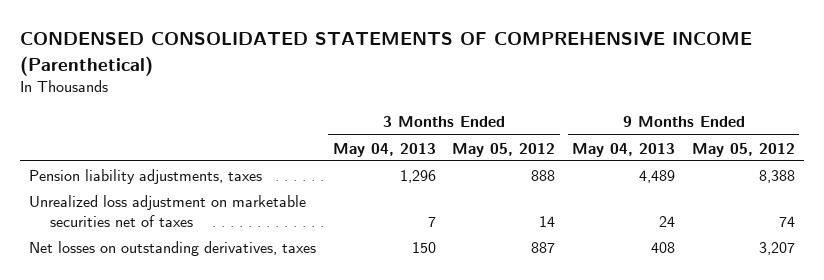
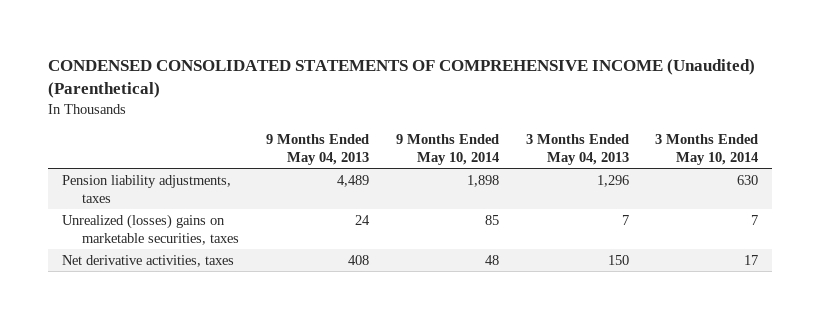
- CONDENSED CONSOLIDATED STATEMENTS OF COMPREHENSIVE INCOME (Parenthetical)
+ CONDENSED CONSOLIDATED STATEMENTS OF COMPREHENSIVE INCOME (Unaudited) (Parenthetical)
- | 3 Months Ended May 04, 2013 | 3 Months Ended May 05, 2012 | 9 Months Ended May 04, 2013 | 9 Months Ended May 05, 2012
+ | 9 Months Ended May 04, 2013 | 9 Months Ended May 10, 2014 | 3 Months Ended May 04, 2013 | 3 Months Ended May 10, 2014
- Unrealized loss adjustment on marketable securities net of taxes | 7 | 14 | 24 | 74
- Net losses on outstanding derivatives, taxes | 150 | 887 | 408 | 3,207
+ Unrealized (losses) gains on marketable securities, taxes | 24 | 85 | 7 | 7
+ Net derivative activities, taxes | 408 | 48 | 150 | 17

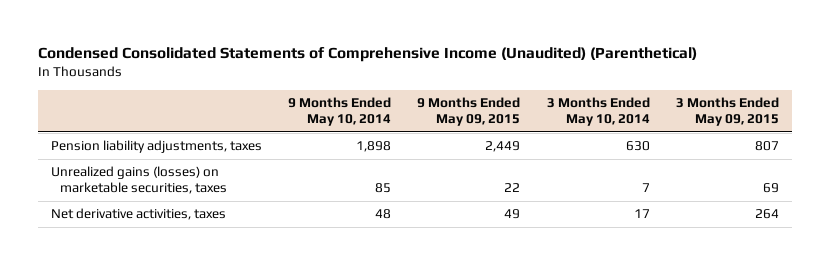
- CONDENSED CONSOLIDATED STATEMENTS OF COMPREHENSIVE INCOME (Unaudited) (Parenthetical)
+ Condensed Consolidated Statements of Comprehensive Income (Unaudited) (Parenthetical)
- | 9 Months Ended May 04, 2013 | 9 Months Ended May 10, 2014 | 3 Months Ended May 04, 2013 | 3 Months Ended May 10, 2014
+ | 9 Months Ended May 10, 2014 | 9 Months Ended May 09, 2015 | 3 Months Ended May 10, 2014 | 3 Months Ended May 09, 2015
- Unrealized (losses) gains on marketable securities, taxes | 24 | 85 | 7 | 7
+ Unrealized gains (losses) on marketable securities, taxes | 85 | 22 | 7 | 69

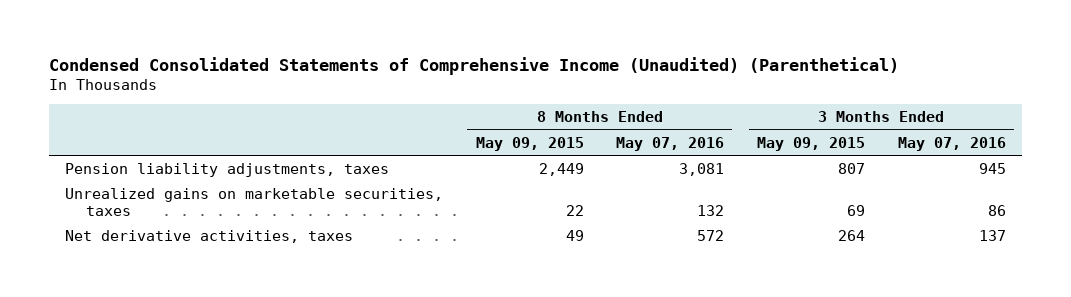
- | 9 Months Ended May 10, 2014 | 9 Months Ended May 09, 2015 | 3 Months Ended May 10, 2014 | 3 Months Ended May 09, 2015
+ | 8 Months Ended May 09, 2015 | 8 Months Ended May 07, 2016 | 3 Months Ended May 09, 2015 | 3 Months Ended May 07, 2016
- Unrealized gains (losses) on marketable securities, taxes | 85 | 22 | 7 | 69
+ Unrealized gains on marketable securities, taxes | 22 | 132 | 69 | 86

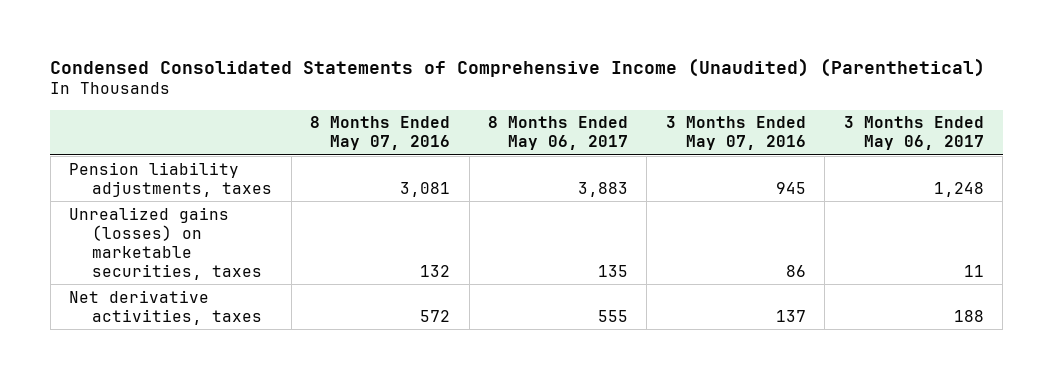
- | 8 Months Ended May 09, 2015 | 8 Months Ended May 07, 2016 | 3 Months Ended May 09, 2015 | 3 Months Ended May 07, 2016
+ | 8 Months Ended May 07, 2016 | 8 Months Ended May 06, 2017 | 3 Months Ended May 07, 2016 | 3 Months Ended May 06, 2017
- Unrealized gains on marketable securities, taxes | 22 | 132 | 69 | 86
+ Unrealized gains (losses) on marketable securities, taxes | 132 | 135 | 86 | 11

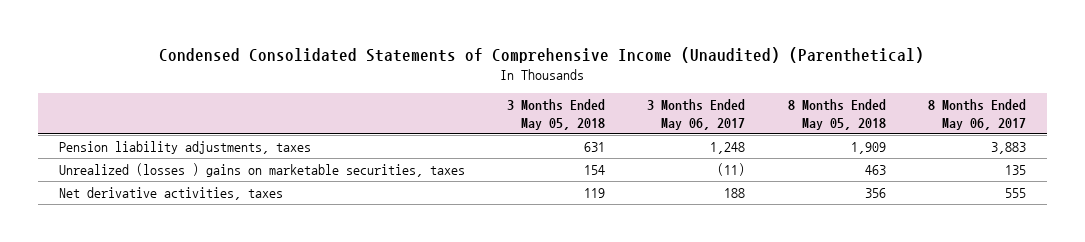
- | 8 Months Ended May 07, 2016 | 8 Months Ended May 06, 2017 | 3 Months Ended May 07, 2016 | 3 Months Ended May 06, 2017
+ | 3 Months Ended May 05, 2018 | 3 Months Ended May 06, 2017 | 8 Months Ended May 05, 2018 | 8 Months Ended May 06, 2017
- Unrealized gains (losses) on marketable securities, taxes | 132 | 135 | 86 | 11
+ Unrealized (losses ) gains on marketable securities, taxes | 154 | (11) | 463 | 135

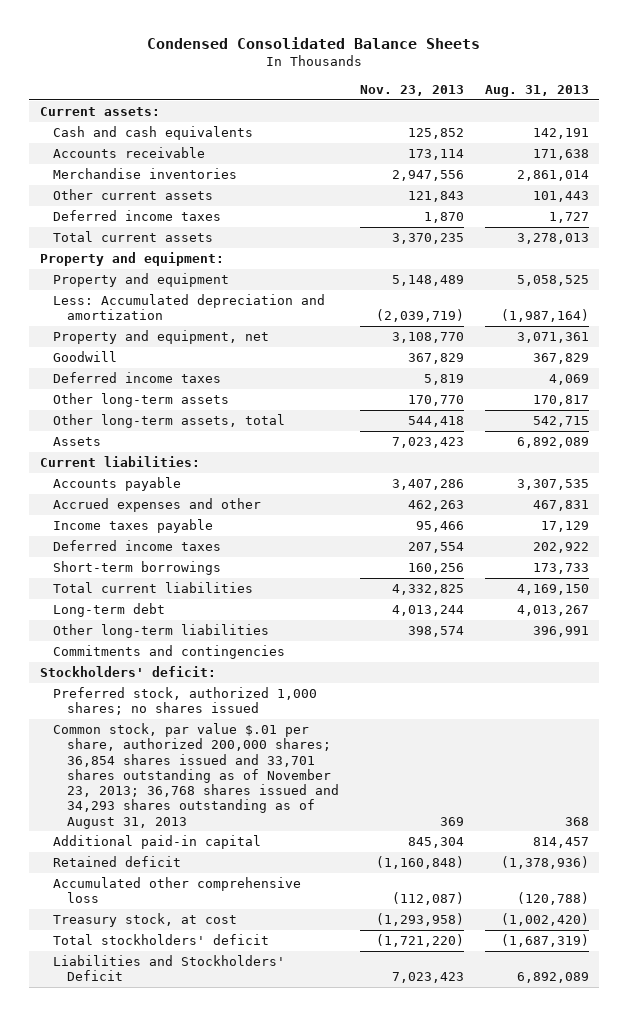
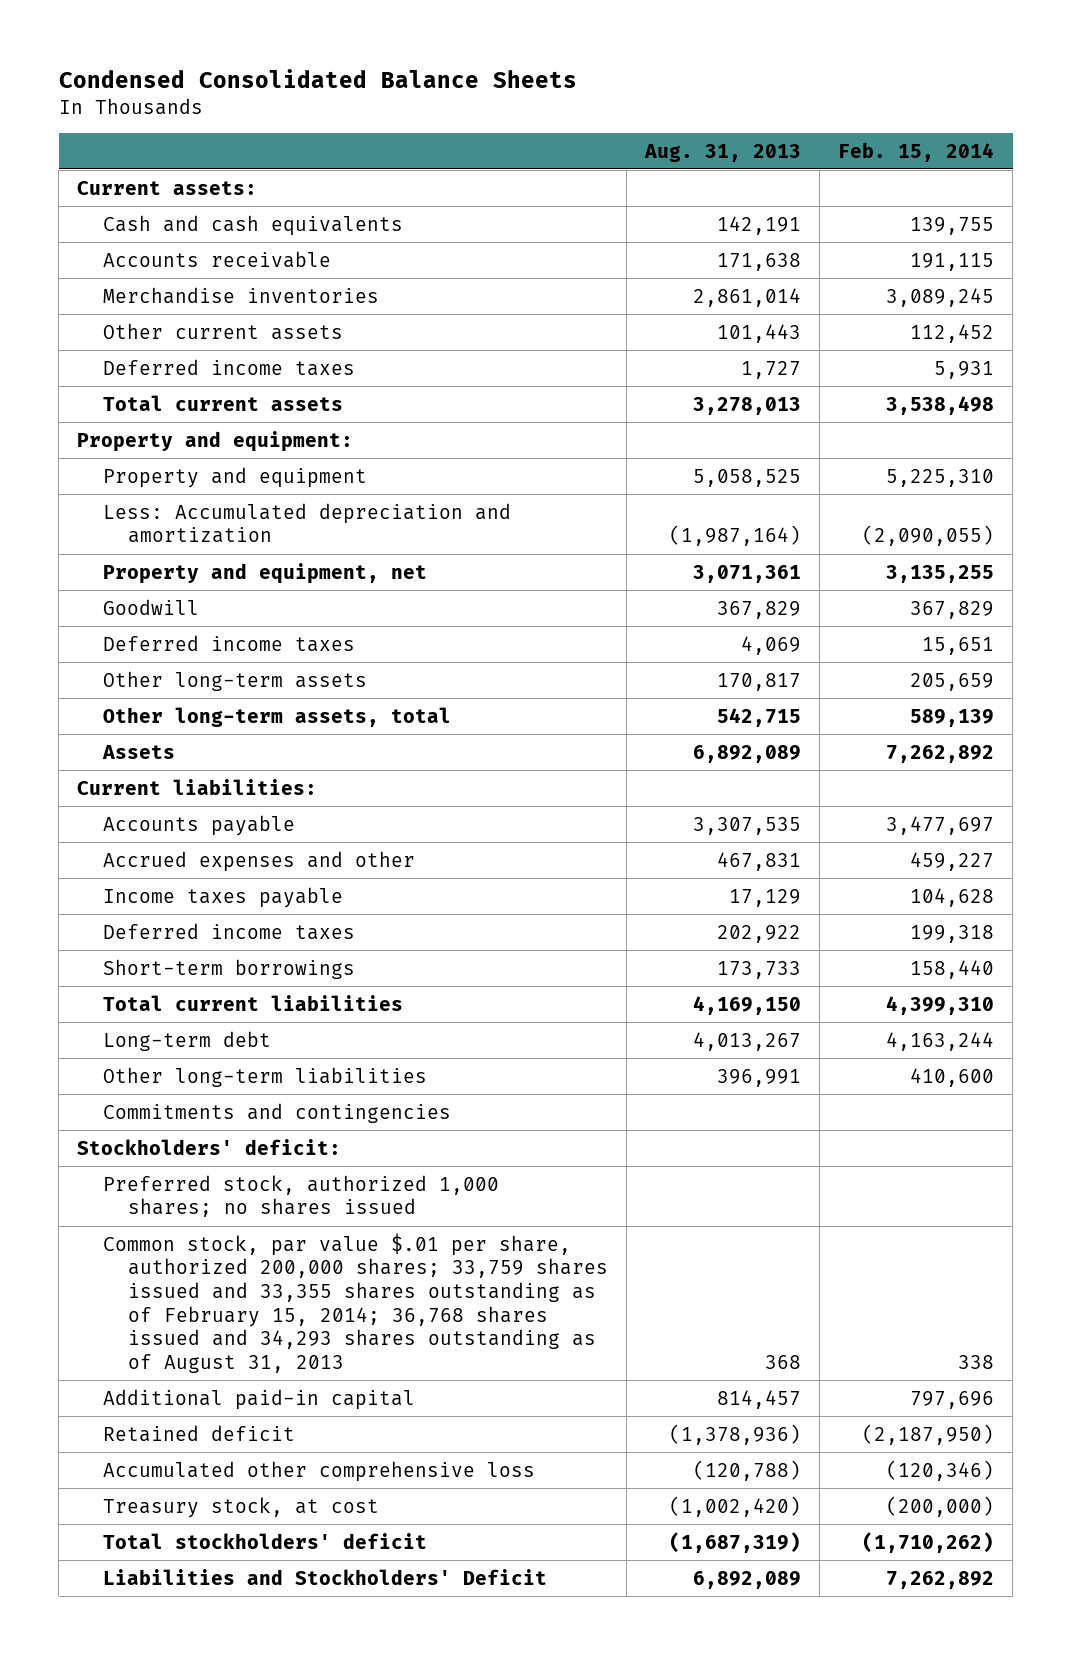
- | Nov. 23, 2013 | Aug. 31, 2013
+ | Aug. 31, 2013 | Feb. 15, 2014
- Common stock, par value $.01 per share, authorized 200,000 shares; 36,854 shares issued and 33,701 shares outstanding as of November 23, 2013; 36,768 shares issued and 34,293 shares outstanding as of August 31, 2013 | 369 | 368
+ Common stock, par value $.01 per share, authorized 200,000 shares; 33,759 shares issued and 33,355 shares outstanding as of February 15, 2014; 36,768 shares issued and 34,293 shares outstanding as of August 31, 2013 | 368 | 338

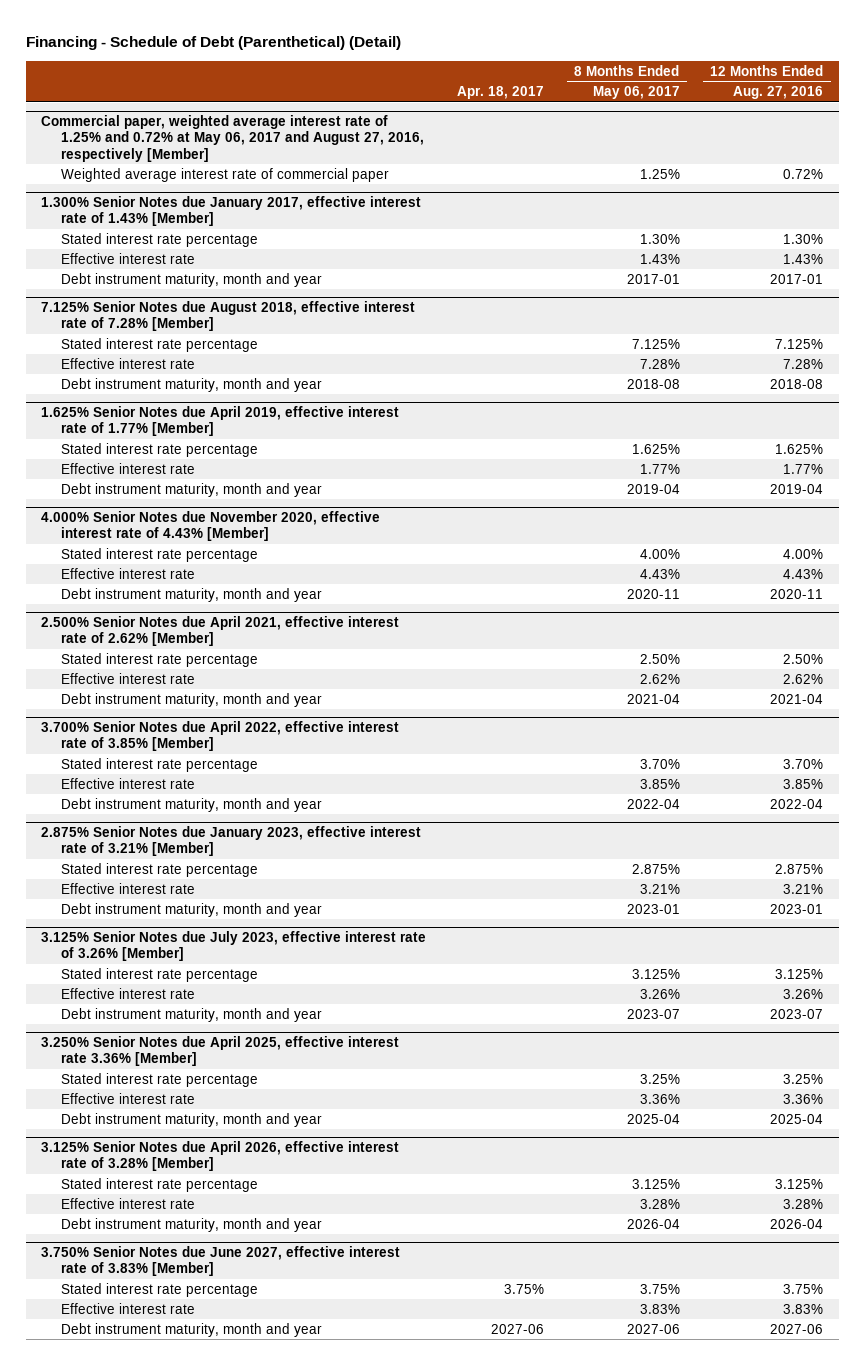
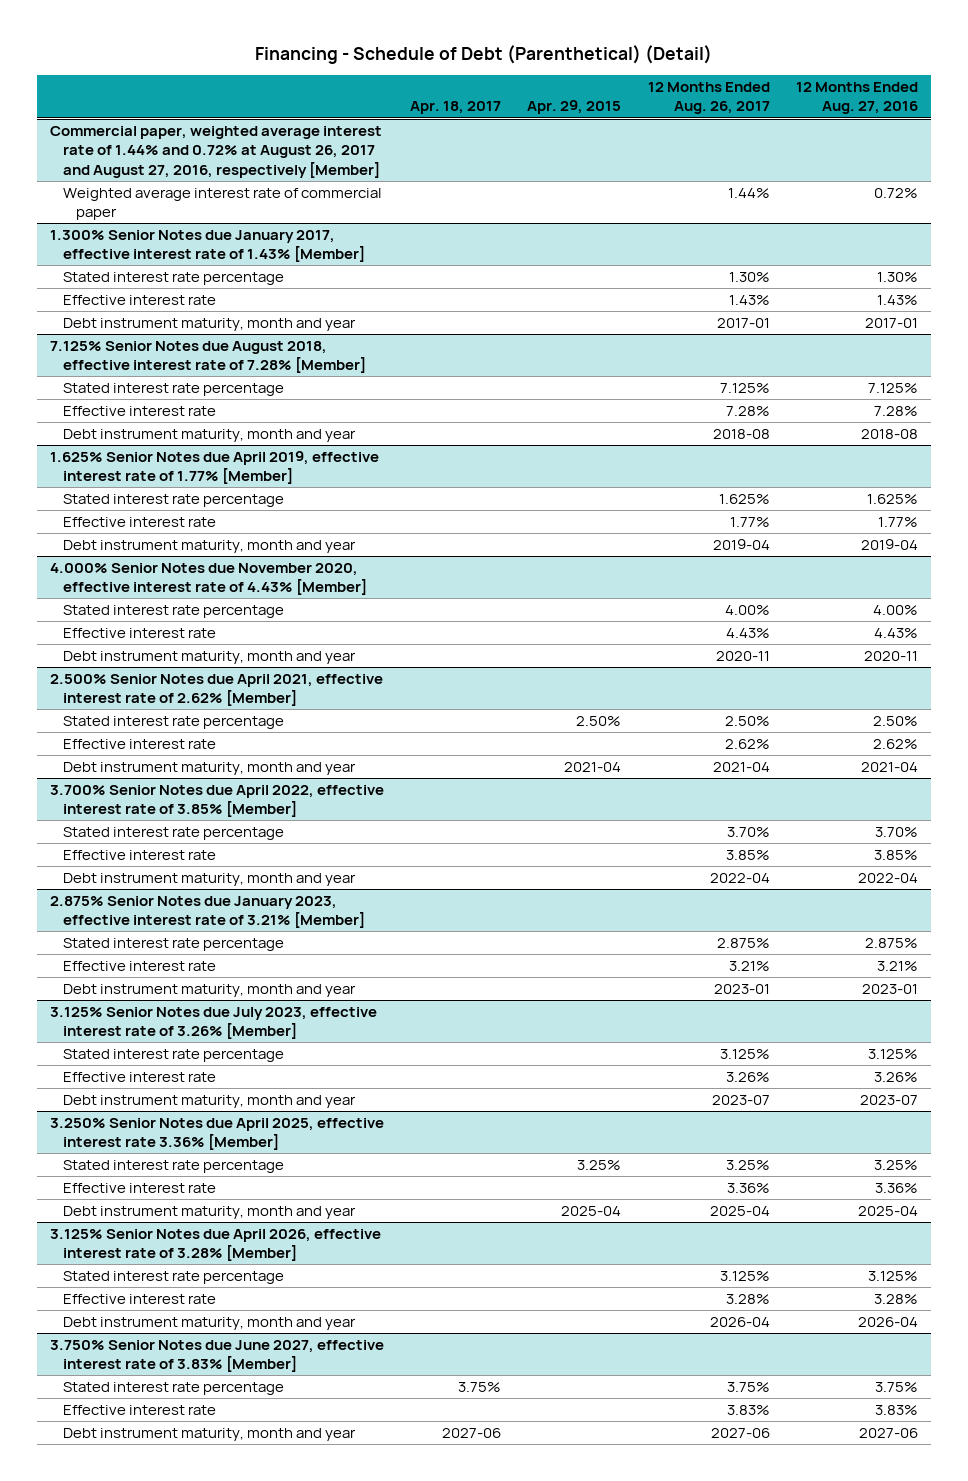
- | Apr. 18, 2017 | 8 Months Ended May 06, 2017 | 12 Months Ended Aug. 27, 2016
+ | Apr. 18, 2017 | Apr. 29, 2015 | 12 Months Ended Aug. 26, 2017 | 12 Months Ended Aug. 27, 2016
- Commercial paper, weighted average interest rate of 1.25% and 0.72% at May 06, 2017 and August 27, 2016, respectively [Member]
+ Commercial paper, weighted average interest rate of 1.44% and 0.72% at August 26, 2017 and August 27, 2016, respectively [Member]

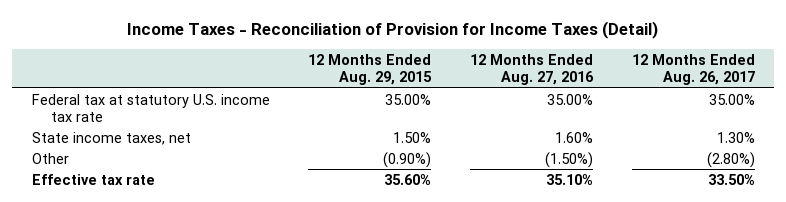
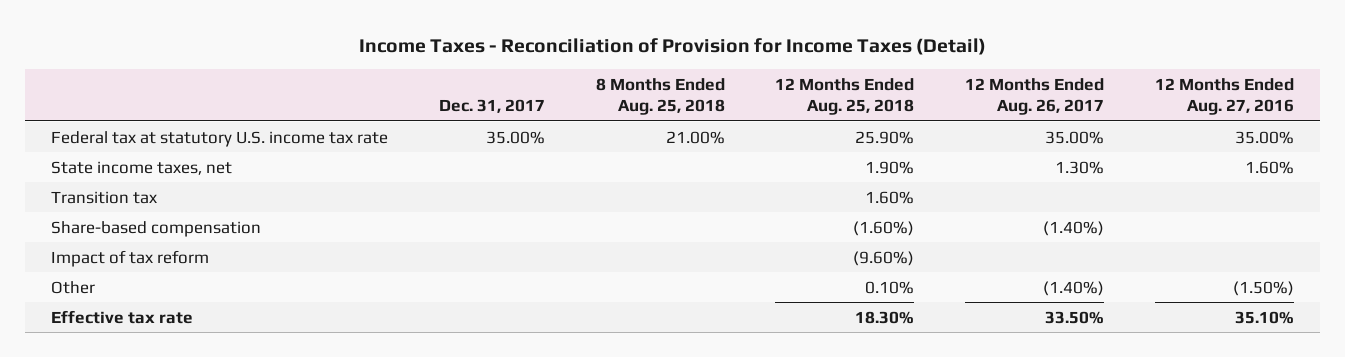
- | 12 Months Ended Aug. 29, 2015 | 12 Months Ended Aug. 27, 2016 | 12 Months Ended Aug. 26, 2017
+ | Dec. 31, 2017 | 8 Months Ended Aug. 25, 2018 | 12 Months Ended Aug. 25, 2018 | 12 Months Ended Aug. 26, 2017 | 12 Months Ended Aug. 27, 2016
- Other | (0.90%) | (1.50%) | (2.80%)
+ Transition tax | | | 1.60% | |
+ Share-based compensation | | | (1.60%) | (1.40%) |
+ Impact of tax reform | | | (9.60%) | |
+ Other | | | 0.10% | (1.40%) | (1.50%)

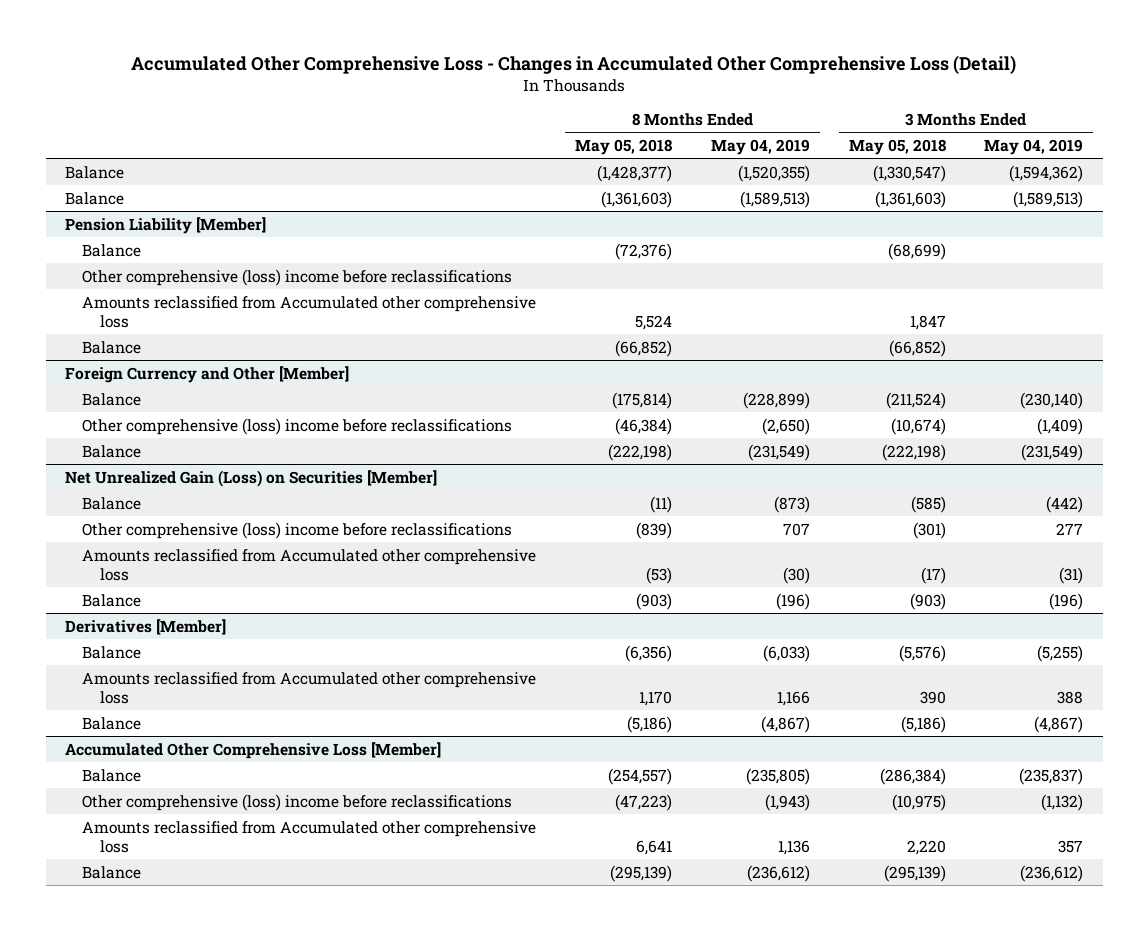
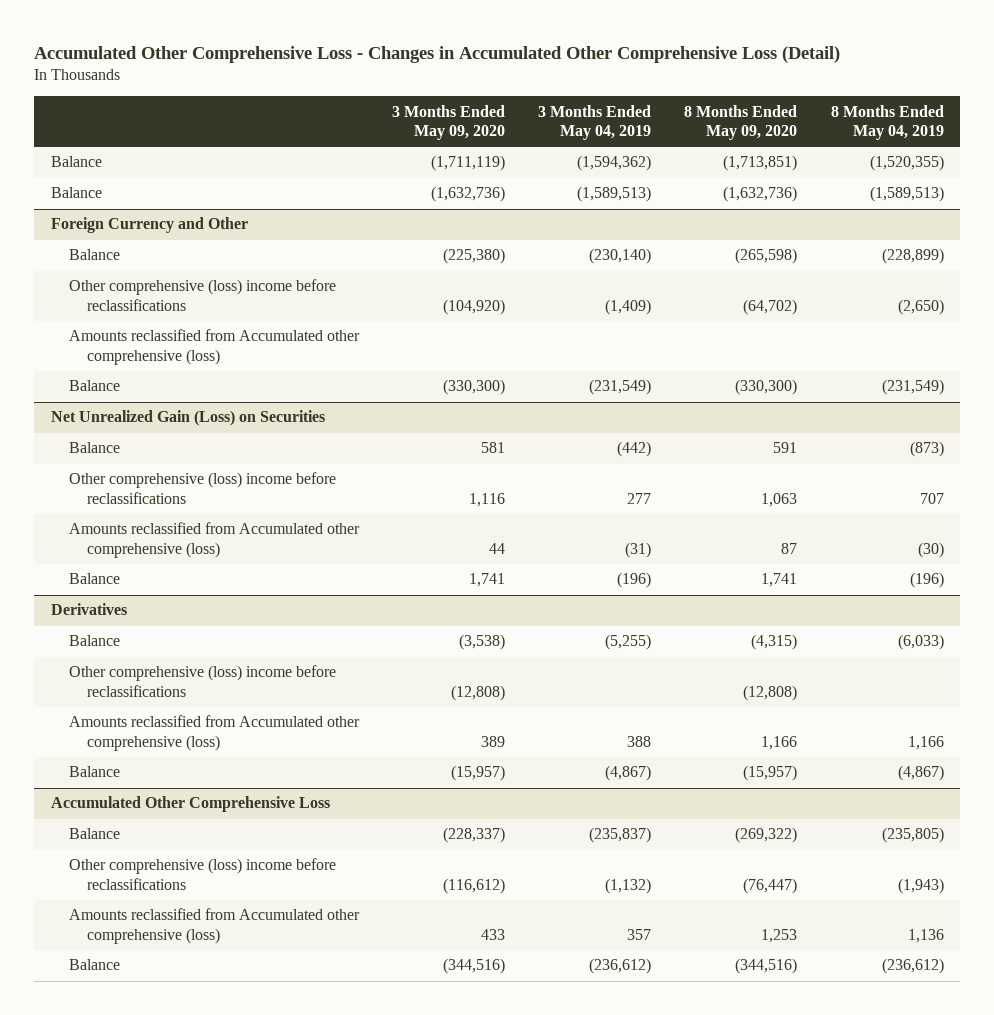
- | 8 Months Ended May 05, 2018 | 8 Months Ended May 04, 2019 | 3 Months Ended May 05, 2018 | 3 Months Ended May 04, 2019
+ | 3 Months Ended May 09, 2020 | 3 Months Ended May 04, 2019 | 8 Months Ended May 09, 2020 | 8 Months Ended May 04, 2019
- Pension Liability [Member]
- Balance | (72,376) | | (68,699) |
- Other comprehensive (loss) income before reclassifications
- Amounts reclassified from Accumulated other comprehensive loss | 5,524 | | 1,847 |
- Balance | (66,852) | | (66,852) |
- Foreign Currency and Other [Member]
+ Foreign Currency and Other
+ Amounts reclassified from Accumulated other comprehensive (loss)
- Net Unrealized Gain (Loss) on Securities [Member]
+ Net Unrealized Gain (Loss) on Securities
- Amounts reclassified from Accumulated other comprehensive loss | (53) | (30) | (17) | (31)
+ Amounts reclassified from Accumulated other comprehensive (loss) | 44 | (31) | 87 | (30)
- Derivatives [Member]
+ Derivatives
- Amounts reclassified from Accumulated other comprehensive loss | 1,170 | 1,166 | 390 | 388
+ Other comprehensive (loss) income before reclassifications | (12,808) | | (12,808) |
+ Amounts reclassified from Accumulated other comprehensive (loss) | 389 | 388 | 1,166 | 1,166
- Accumulated Other Comprehensive Loss [Member]
+ Accumulated Other Comprehensive Loss
- Amounts reclassified from Accumulated other comprehensive loss | 6,641 | 1,136 | 2,220 | 357
+ Amounts reclassified from Accumulated other comprehensive (loss) | 433 | 357 | 1,253 | 1,136

